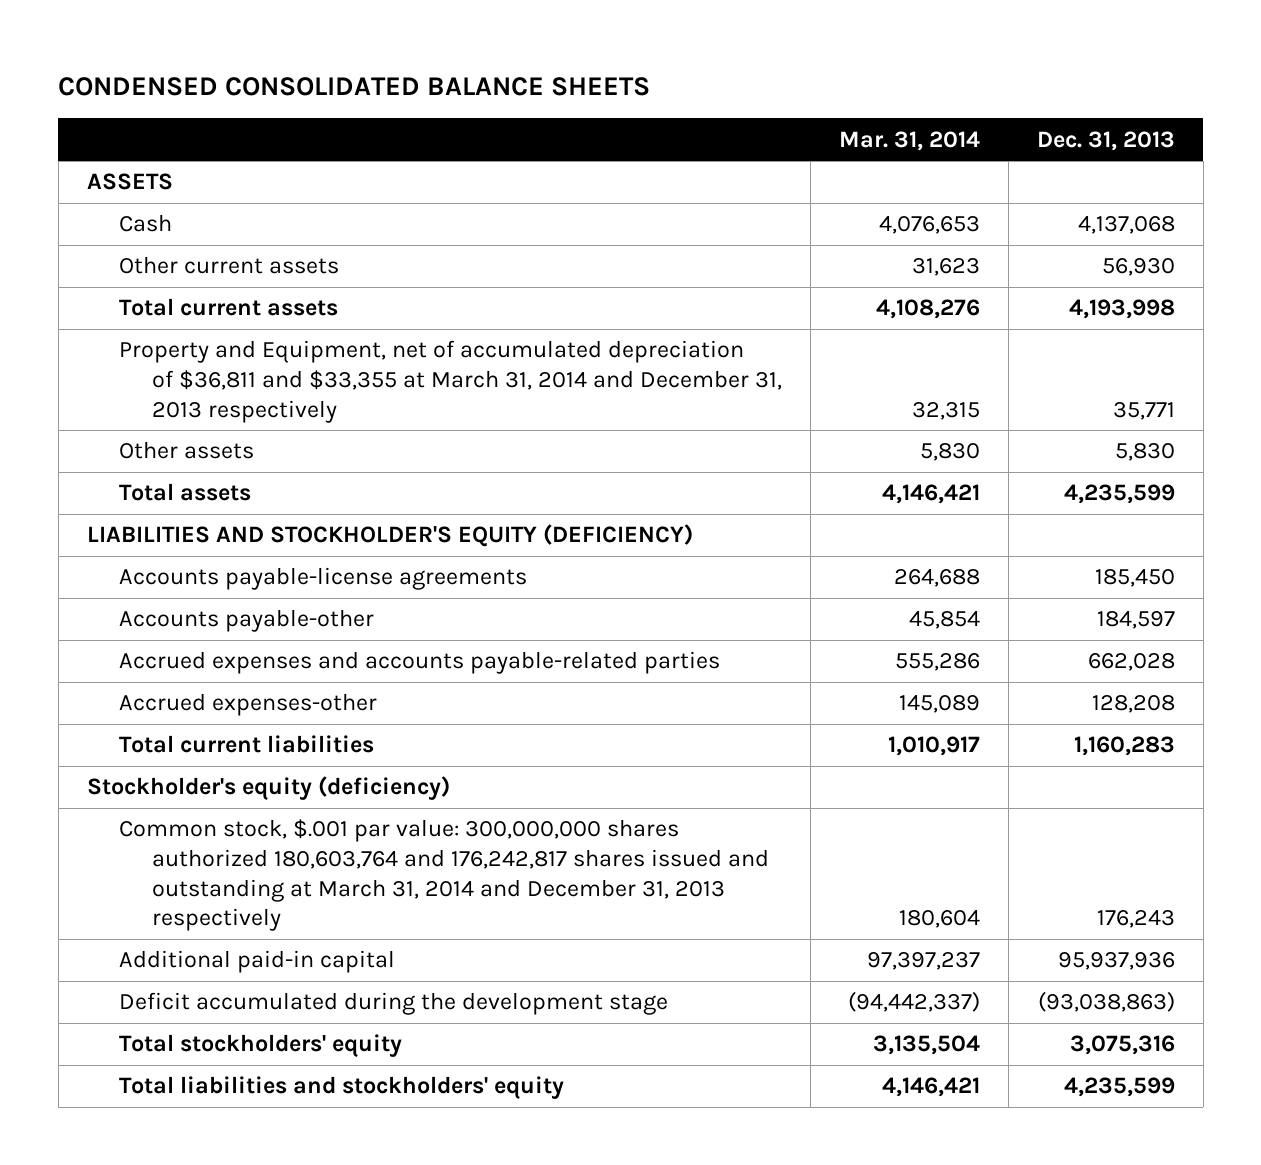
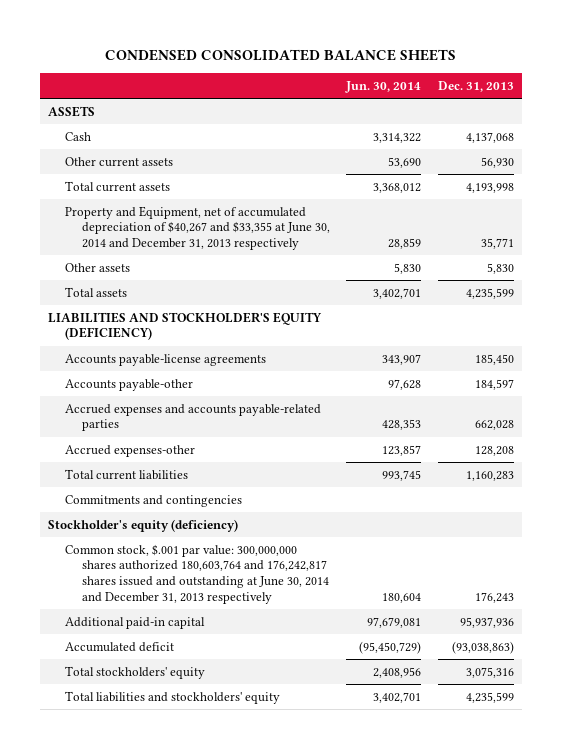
- | Mar. 31, 2014 | Dec. 31, 2013
+ | Jun. 30, 2014 | Dec. 31, 2013
- Property and Equipment, net of accumulated depreciation of $36,811 and $33,355 at March 31, 2014 and December 31, 2013 respectively | 32,315 | 35,771
+ Property and Equipment, net of accumulated depreciation of $40,267 and $33,355 at June 30, 2014 and December 31, 2013 respectively | 28,859 | 35,771
+ Commitments and contingencies
- Common stock, $.001 par value: 300,000,000 shares authorized 180,603,764 and 176,242,817 shares issued and outstanding at March 31, 2014 and December 31, 2013 respectively | 180,604 | 176,243
+ Common stock, $.001 par value: 300,000,000 shares authorized 180,603,764 and 176,242,817 shares issued and outstanding at June 30, 2014 and December 31, 2013 respectively | 180,604 | 176,243
- Deficit accumulated during the development stage | (94,442,337) | (93,038,863)
+ Accumulated deficit | (95,450,729) | (93,038,863)

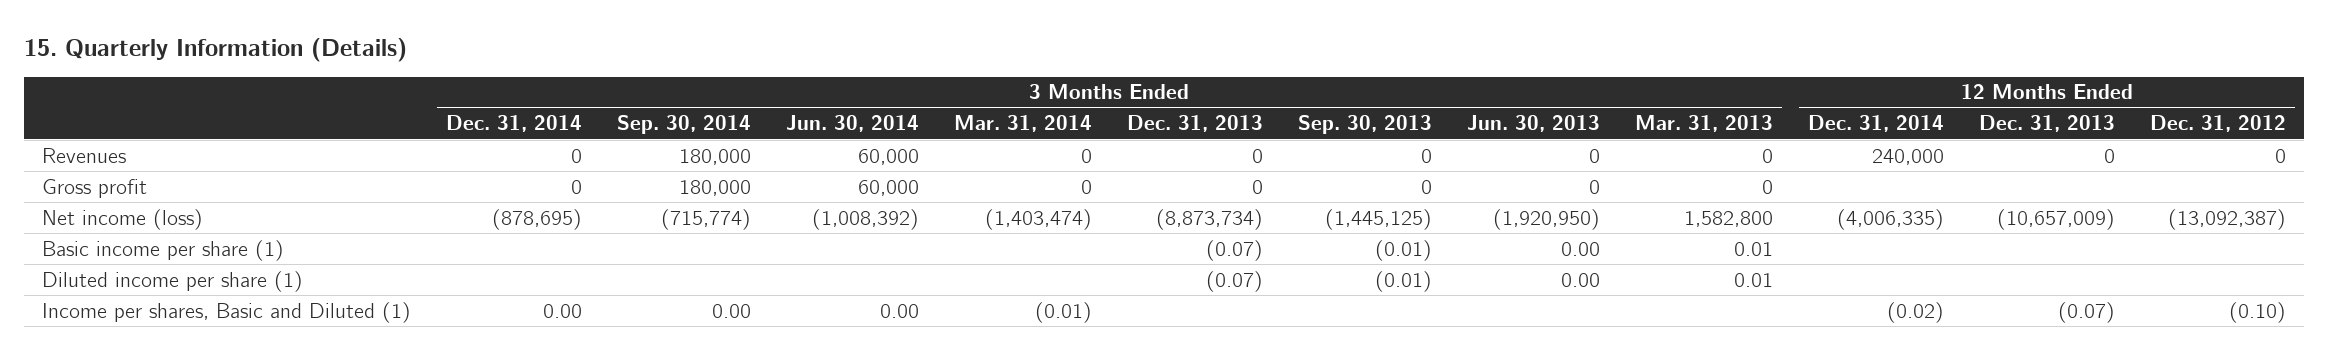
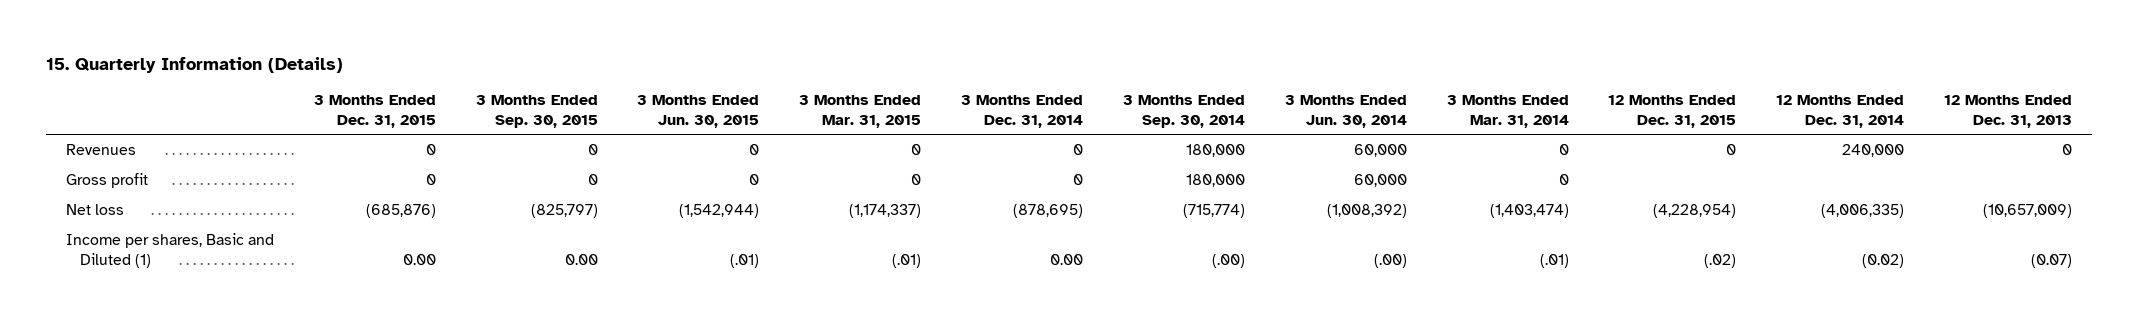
- | 3 Months Ended Dec. 31, 2014 | 3 Months Ended Sep. 30, 2014 | 3 Months Ended Jun. 30, 2014 | 3 Months Ended Mar. 31, 2014 | 3 Months Ended Dec. 31, 2013 | 3 Months Ended Sep. 30, 2013 | 3 Months Ended Jun. 30, 2013 | 3 Months Ended Mar. 31, 2013 | 12 Months Ended Dec. 31, 2014 | 12 Months Ended Dec. 31, 2013 | 12 Months Ended Dec. 31, 2012
+ | 3 Months Ended Dec. 31, 2015 | 3 Months Ended Sep. 30, 2015 | 3 Months Ended Jun. 30, 2015 | 3 Months Ended Mar. 31, 2015 | 3 Months Ended Dec. 31, 2014 | 3 Months Ended Sep. 30, 2014 | 3 Months Ended Jun. 30, 2014 | 3 Months Ended Mar. 31, 2014 | 12 Months Ended Dec. 31, 2015 | 12 Months Ended Dec. 31, 2014 | 12 Months Ended Dec. 31, 2013
- Net income (loss) | (878,695) | (715,774) | (1,008,392) | (1,403,474) | (8,873,734) | (1,445,125) | (1,920,950) | 1,582,800 | (4,006,335) | (10,657,009) | (13,092,387)
- Basic income per share (1) | | | | | (0.07) | (0.01) | 0.00 | 0.01 | | |
- Diluted income per share (1) | | | | | (0.07) | (0.01) | 0.00 | 0.01 | | |
- Income per shares, Basic and Diluted (1) | 0.00 | 0.00 | 0.00 | (0.01) | | | | | (0.02) | (0.07) | (0.10)
+ Net loss | (685,876) | (825,797) | (1,542,944) | (1,174,337) | (878,695) | (715,774) | (1,008,392) | (1,403,474) | (4,228,954) | (4,006,335) | (10,657,009)
+ Income per shares, Basic and Diluted (1) | 0.00 | 0.00 | (.01) | (.01) | 0.00 | (.00) | (.00) | (.01) | (.02) | (0.02) | (0.07)

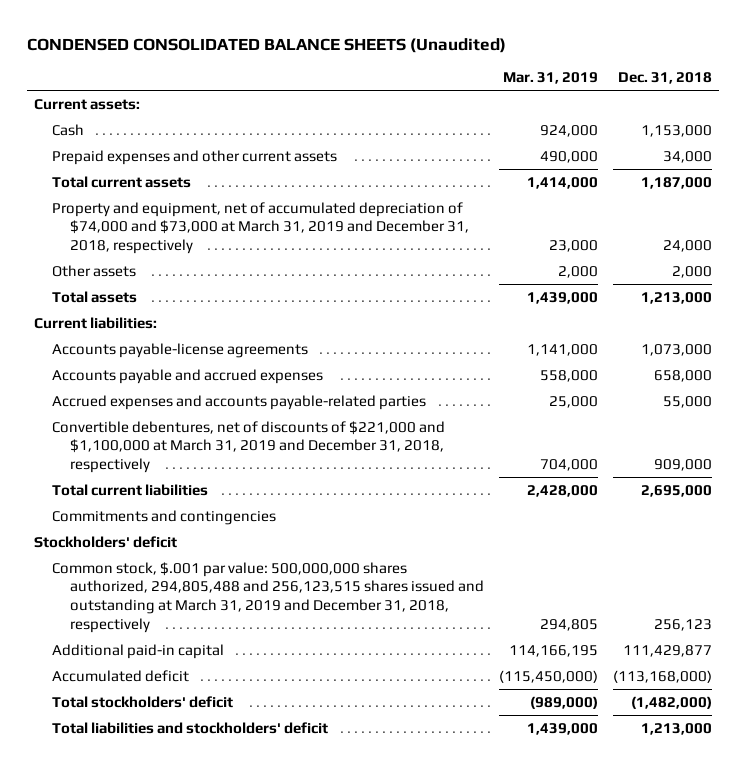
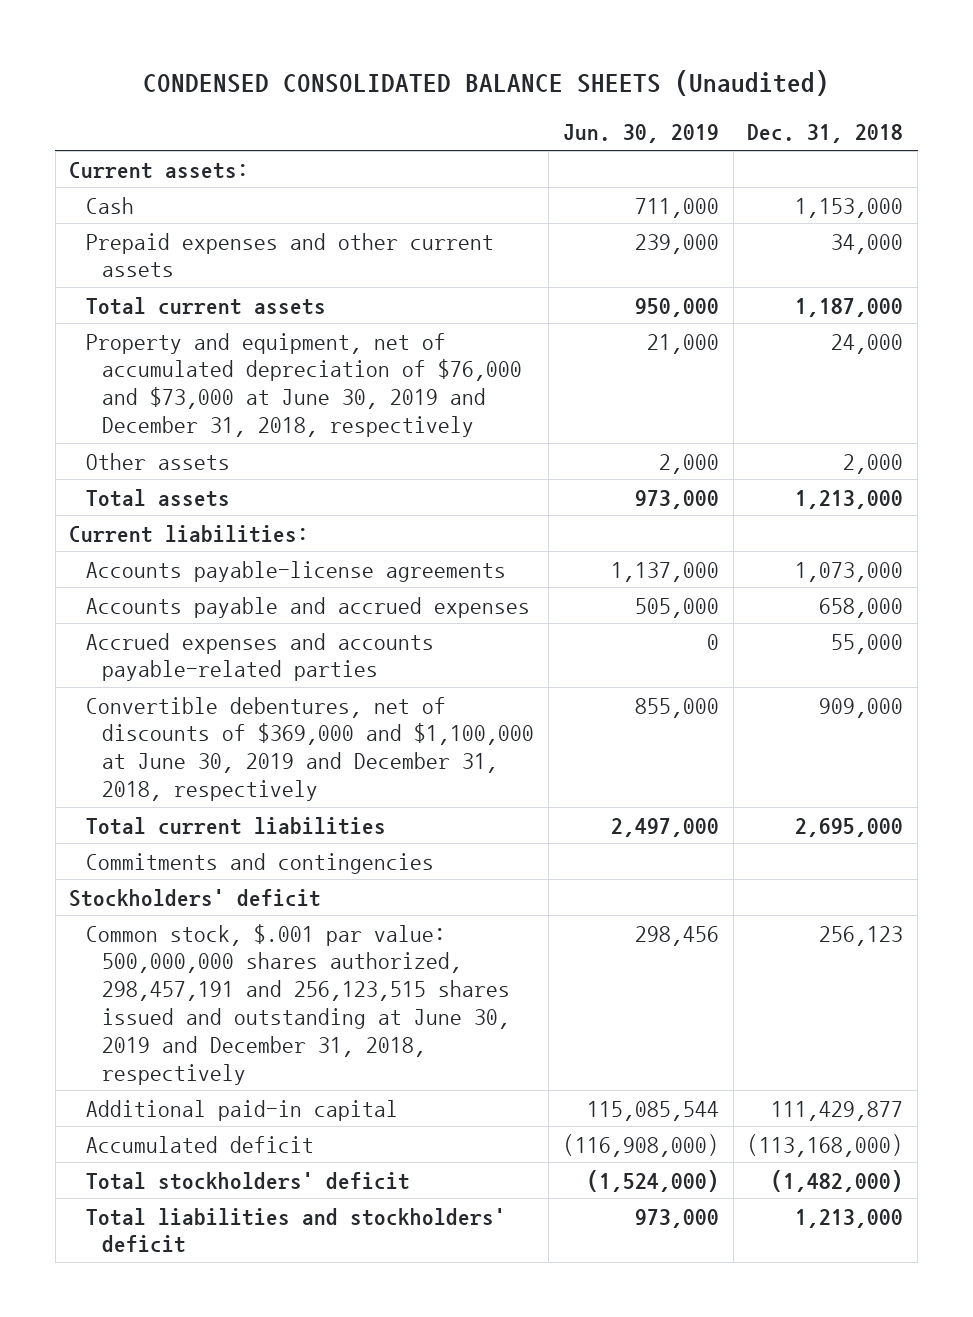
- | Mar. 31, 2019 | Dec. 31, 2018
+ | Jun. 30, 2019 | Dec. 31, 2018
- Property and equipment, net of accumulated depreciation of $74,000 and $73,000 at March 31, 2019 and December 31, 2018, respectively | 23,000 | 24,000
+ Property and equipment, net of accumulated depreciation of $76,000 and $73,000 at June 30, 2019 and December 31, 2018, respectively | 21,000 | 24,000
- Convertible debentures, net of discounts of $221,000 and $1,100,000 at March 31, 2019 and December 31, 2018, respectively | 704,000 | 909,000
+ Convertible debentures, net of discounts of $369,000 and $1,100,000 at June 30, 2019 and December 31, 2018, respectively | 855,000 | 909,000
- Common stock, $.001 par value: 500,000,000 shares authorized, 294,805,488 and 256,123,515 shares issued and outstanding at March 31, 2019 and December 31, 2018, respectively | 294,805 | 256,123
+ Common stock, $.001 par value: 500,000,000 shares authorized, 298,457,191 and 256,123,515 shares issued and outstanding at June 30, 2019 and December 31, 2018, respectively | 298,456 | 256,123

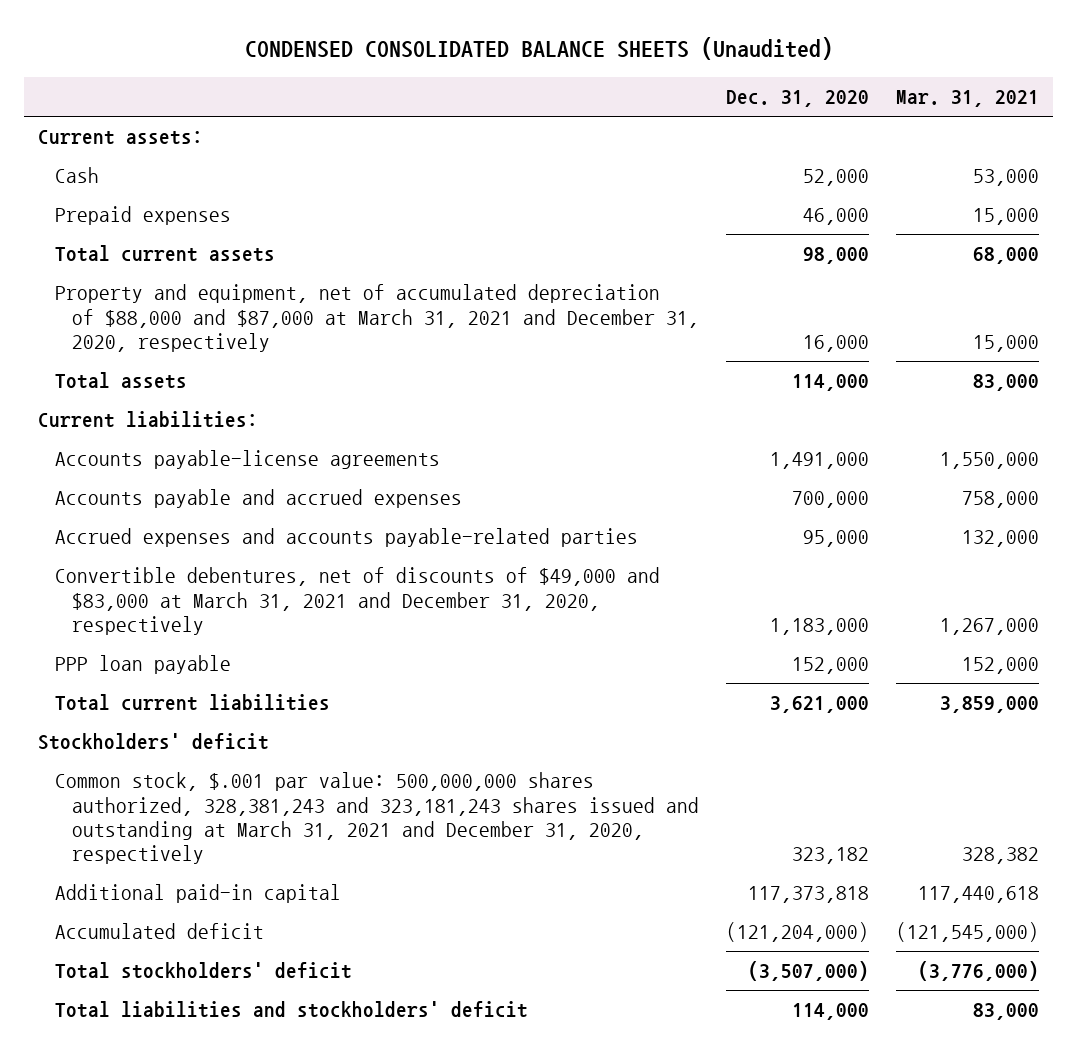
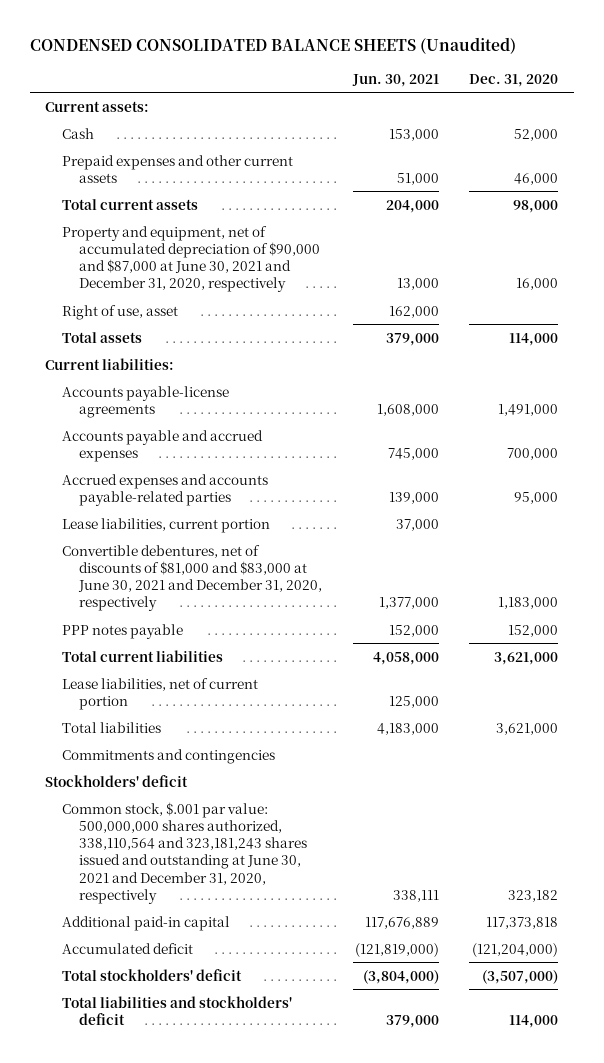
- | Dec. 31, 2020 | Mar. 31, 2021
+ | Jun. 30, 2021 | Dec. 31, 2020
- Prepaid expenses | 46,000 | 15,000
+ Prepaid expenses and other current assets | 51,000 | 46,000
- Property and equipment, net of accumulated depreciation of $88,000 and $87,000 at March 31, 2021 and December 31, 2020, respectively | 16,000 | 15,000
+ Property and equipment, net of accumulated depreciation of $90,000 and $87,000 at June 30, 2021 and December 31, 2020, respectively | 13,000 | 16,000
+ Right of use, asset | 162,000 |
- Convertible debentures, net of discounts of $49,000 and $83,000 at March 31, 2021 and December 31, 2020, respectively | 1,183,000 | 1,267,000
- PPP loan payable | 152,000 | 152,000
+ Lease liabilities, current portion | 37,000 |
+ Convertible debentures, net of discounts of $81,000 and $83,000 at June 30, 2021 and December 31, 2020, respectively | 1,377,000 | 1,183,000
+ PPP notes payable | 152,000 | 152,000
+ Lease liabilities, net of current portion | 125,000 |
+ Total liabilities | 4,183,000 | 3,621,000
+ Commitments and contingencies
- Common stock, $.001 par value: 500,000,000 shares authorized, 328,381,243 and 323,181,243 shares issued and outstanding at March 31, 2021 and December 31, 2020, respectively | 323,182 | 328,382
+ Common stock, $.001 par value: 500,000,000 shares authorized, 338,110,564 and 323,181,243 shares issued and outstanding at June 30, 2021 and December 31, 2020, respectively | 338,111 | 323,182

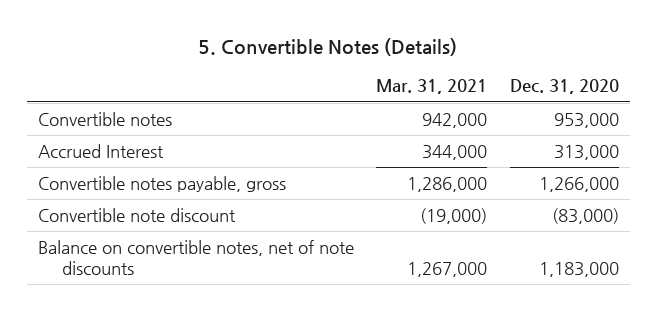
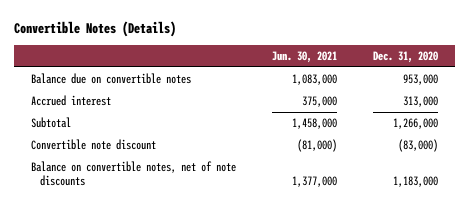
- 5. Convertible Notes (Details)
+ Convertible Notes (Details)
- | Mar. 31, 2021 | Dec. 31, 2020
+ | Jun. 30, 2021 | Dec. 31, 2020
- Convertible notes | 942,000 | 953,000
- Accrued Interest | 344,000 | 313,000
- Convertible notes payable, gross | 1,286,000 | 1,266,000
+ Balance due on convertible notes | 1,083,000 | 953,000
+ Accrued interest | 375,000 | 313,000
+ Subtotal | 1,458,000 | 1,266,000

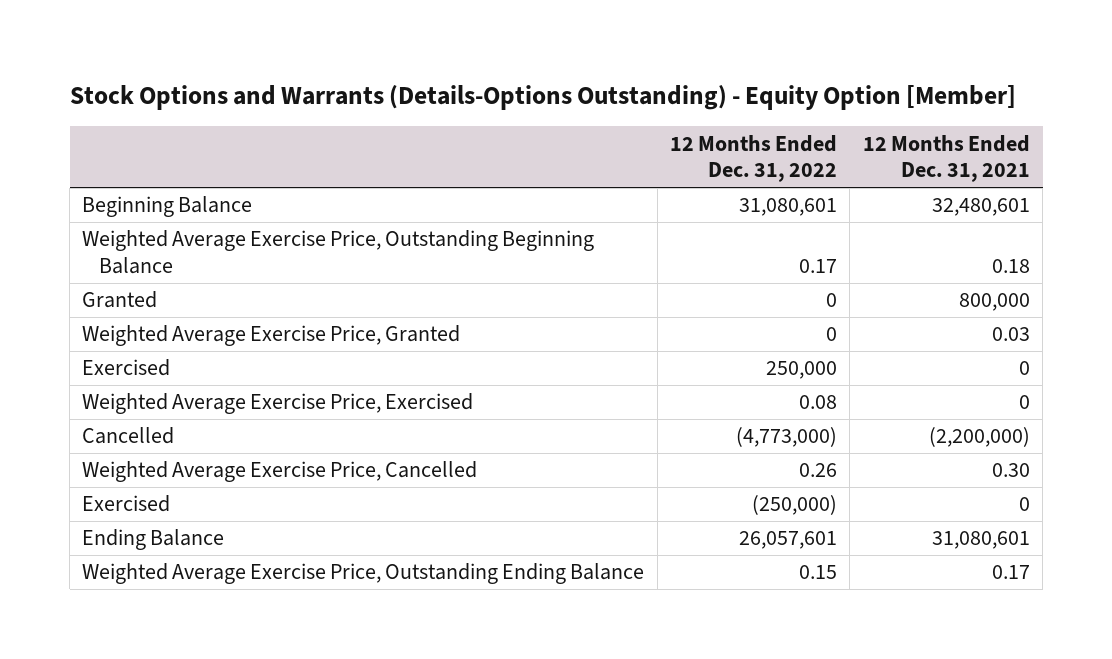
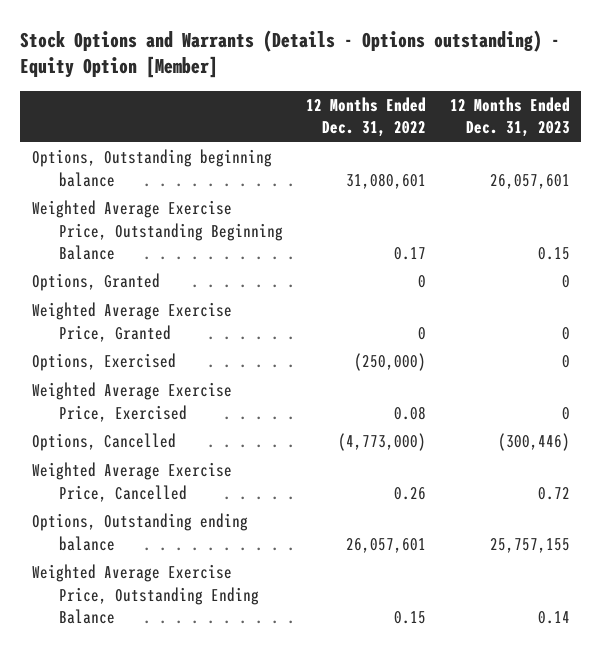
- Stock Options and Warrants (Details-Options Outstanding) - Equity Option [Member]
+ Stock Options and Warrants (Details - Options outstanding) - Equity Option [Member]
- | 12 Months Ended Dec. 31, 2022 | 12 Months Ended Dec. 31, 2021
+ | 12 Months Ended Dec. 31, 2022 | 12 Months Ended Dec. 31, 2023
- Beginning Balance | 31,080,601 | 32,480,601
+ Options, Outstanding beginning balance | 31,080,601 | 26,057,601
- Granted | 0 | 800,000
+ Options, Granted | 0 | 0
- Exercised | 250,000 | 0
+ Options, Exercised | (250,000) | 0
- Cancelled | (4,773,000) | (2,200,000)
+ Options, Cancelled | (4,773,000) | (300,446)
- Exercised | (250,000) | 0
- Ending Balance | 26,057,601 | 31,080,601
+ Options, Outstanding ending balance | 26,057,601 | 25,757,155

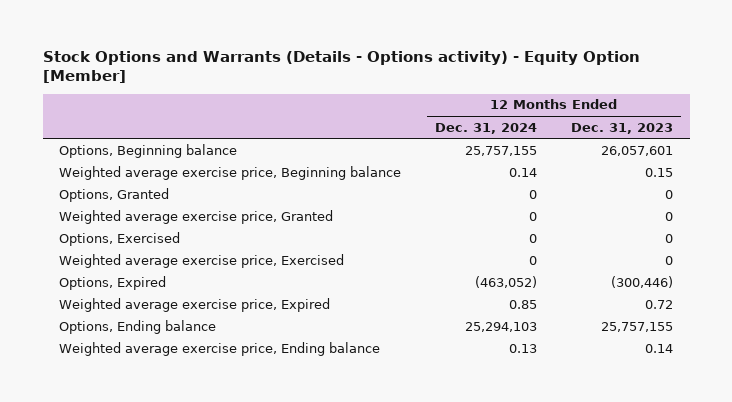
- Stock Options and Warrants (Details - Options outstanding) - Equity Option [Member]
+ Stock Options and Warrants (Details - Options activity) - Equity Option [Member]
- | 12 Months Ended Dec. 31, 2022 | 12 Months Ended Dec. 31, 2023
+ | 12 Months Ended Dec. 31, 2024 | 12 Months Ended Dec. 31, 2023
- Options, Outstanding beginning balance | 31,080,601 | 26,057,601
- Weighted Average Exercise Price, Outstanding Beginning Balance | 0.17 | 0.15
+ Options, Beginning balance | 25,757,155 | 26,057,601
+ Weighted average exercise price, Beginning balance | 0.14 | 0.15
- Weighted Average Exercise Price, Granted | 0 | 0
+ Weighted average exercise price, Granted | 0 | 0
- Weighted Average Exercise Price, Exercised | 0.08 | 0
- Options, Cancelled | (4,773,000) | (300,446)
- Weighted Average Exercise Price, Cancelled | 0.26 | 0.72
- Options, Outstanding ending balance | 26,057,601 | 25,757,155
- Weighted Average Exercise Price, Outstanding Ending Balance | 0.15 | 0.14
+ Weighted average exercise price, Exercised | 0 | 0
+ Options, Expired | (463,052) | (300,446)
+ Weighted average exercise price, Expired | 0.85 | 0.72
+ Options, Ending balance | 25,294,103 | 25,757,155
+ Weighted average exercise price, Ending balance | 0.13 | 0.14

